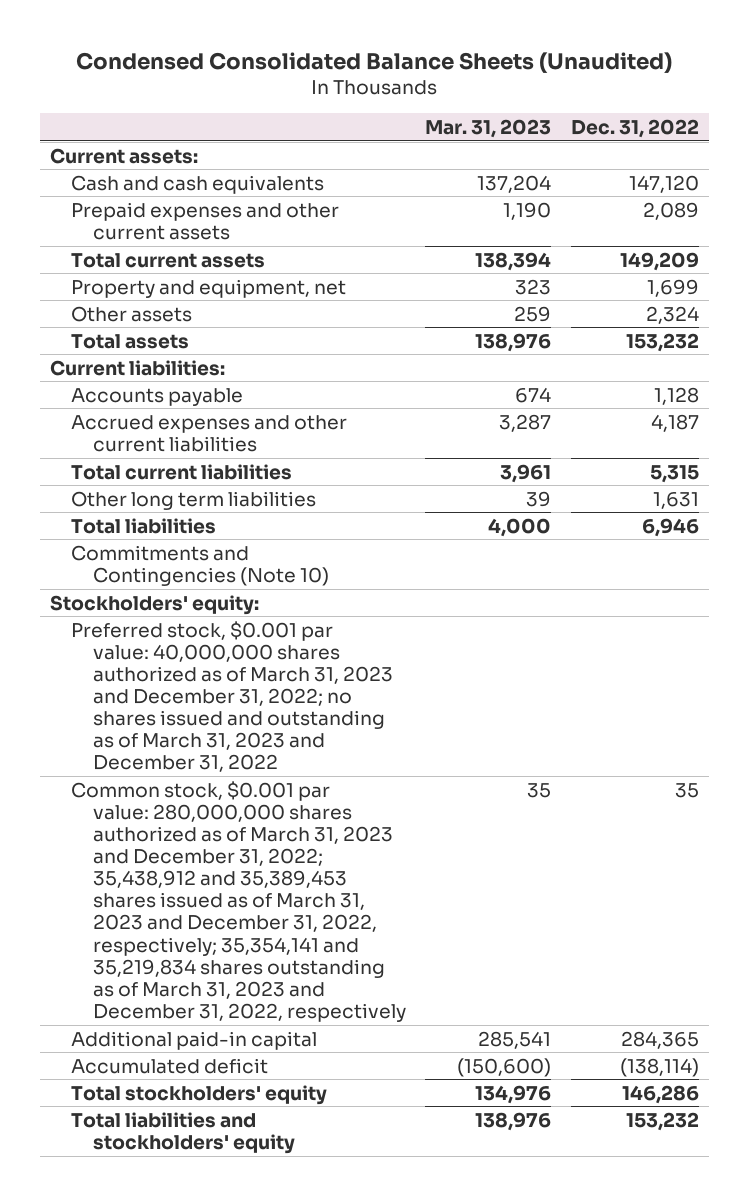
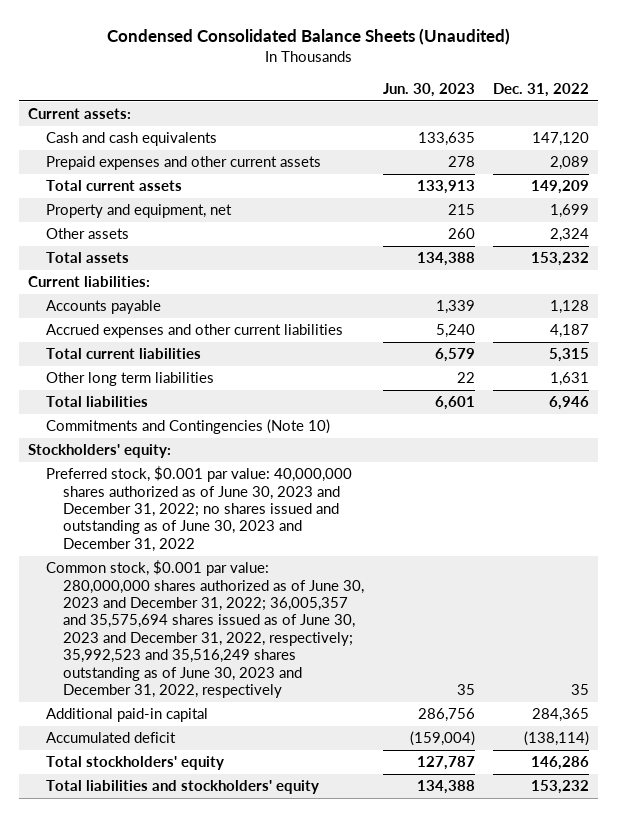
- | Mar. 31, 2023 | Dec. 31, 2022
+ | Jun. 30, 2023 | Dec. 31, 2022
- Preferred stock, $0.001 par value: 40,000,000 shares authorized as of March 31, 2023 and December 31, 2022; no shares issued and outstanding as of March 31, 2023 and December 31, 2022
- Common stock, $0.001 par value: 280,000,000 shares authorized as of March 31, 2023 and December 31, 2022; 35,438,912 and 35,389,453 shares issued as of March 31, 2023 and December 31, 2022, respectively; 35,354,141 and 35,219,834 shares outstanding as of March 31, 2023 and December 31, 2022, respectively | 35 | 35
+ Preferred stock, $0.001 par value: 40,000,000 shares authorized as of June 30, 2023 and December 31, 2022; no shares issued and outstanding as of June 30, 2023 and December 31, 2022
+ Common stock, $0.001 par value: 280,000,000 shares authorized as of June 30, 2023 and December 31, 2022; 36,005,357 and 35,575,694 shares issued as of June 30, 2023 and December 31, 2022, respectively; 35,992,523 and 35,516,249 shares outstanding as of June 30, 2023 and December 31, 2022, respectively | 35 | 35

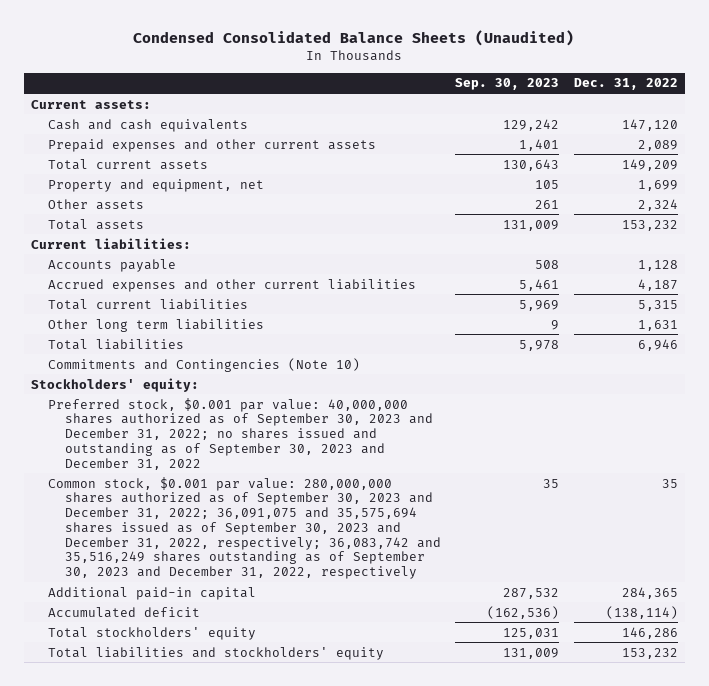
- | Jun. 30, 2023 | Dec. 31, 2022
+ | Sep. 30, 2023 | Dec. 31, 2022
- Preferred stock, $0.001 par value: 40,000,000 shares authorized as of June 30, 2023 and December 31, 2022; no shares issued and outstanding as of June 30, 2023 and December 31, 2022
- Common stock, $0.001 par value: 280,000,000 shares authorized as of June 30, 2023 and December 31, 2022; 36,005,357 and 35,575,694 shares issued as of June 30, 2023 and December 31, 2022, respectively; 35,992,523 and 35,516,249 shares outstanding as of June 30, 2023 and December 31, 2022, respectively | 35 | 35
+ Preferred stock, $0.001 par value: 40,000,000 shares authorized as of September 30, 2023 and December 31, 2022; no shares issued and outstanding as of September 30, 2023 and December 31, 2022
+ Common stock, $0.001 par value: 280,000,000 shares authorized as of September 30, 2023 and December 31, 2022; 36,091,075 and 35,575,694 shares issued as of September 30, 2023 and December 31, 2022, respectively; 36,083,742 and 35,516,249 shares outstanding as of September 30, 2023 and December 31, 2022, respectively | 35 | 35

